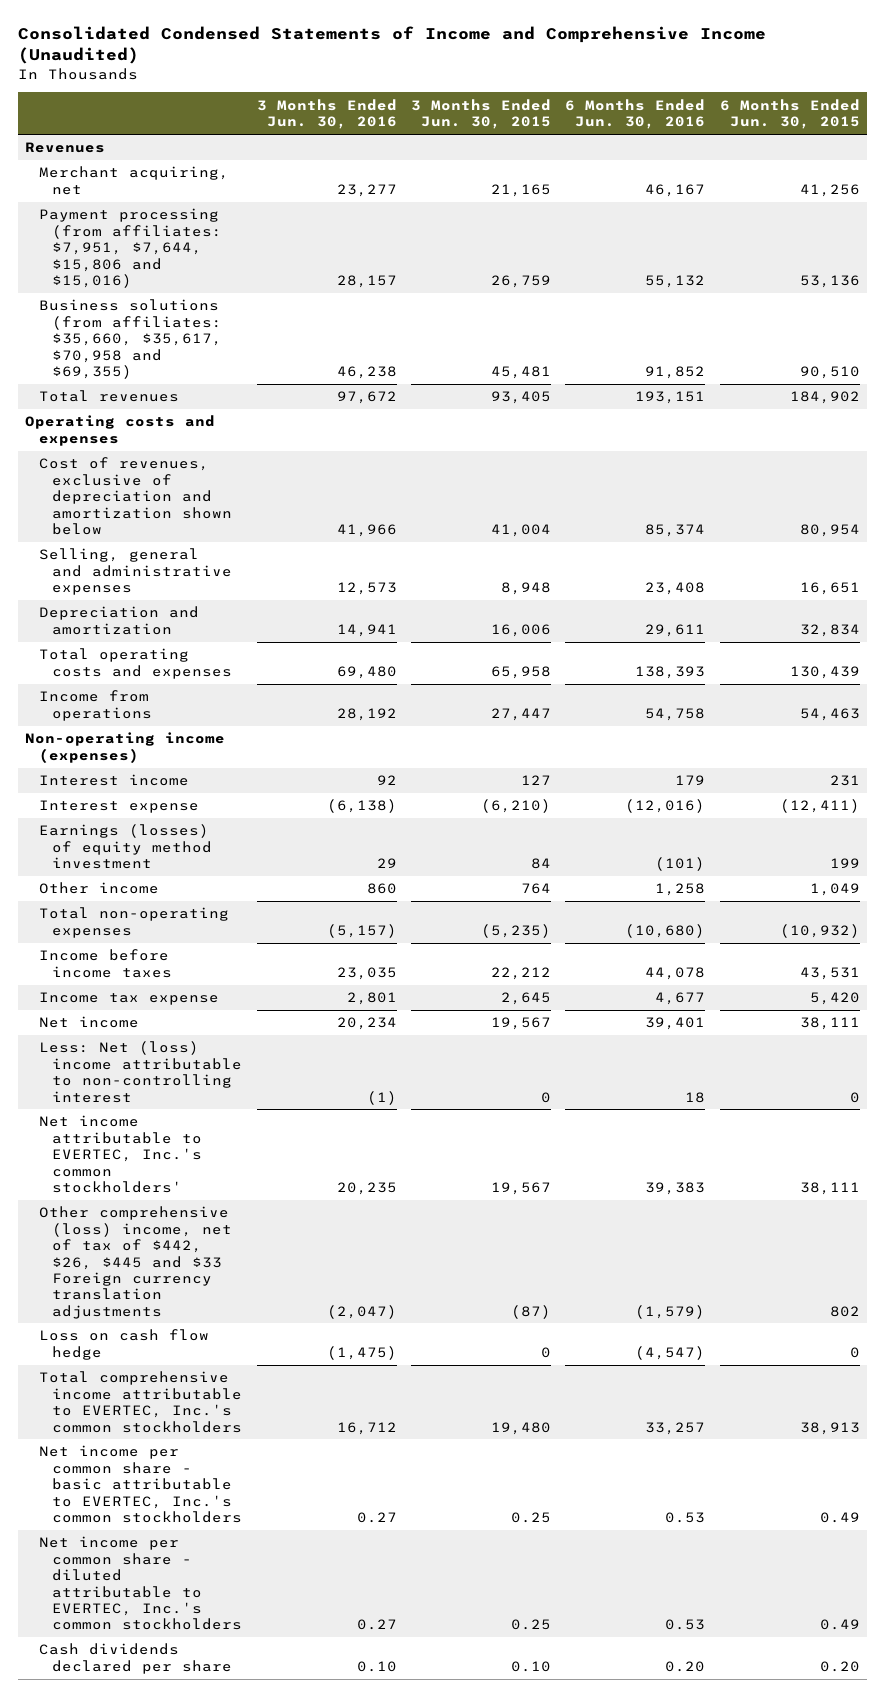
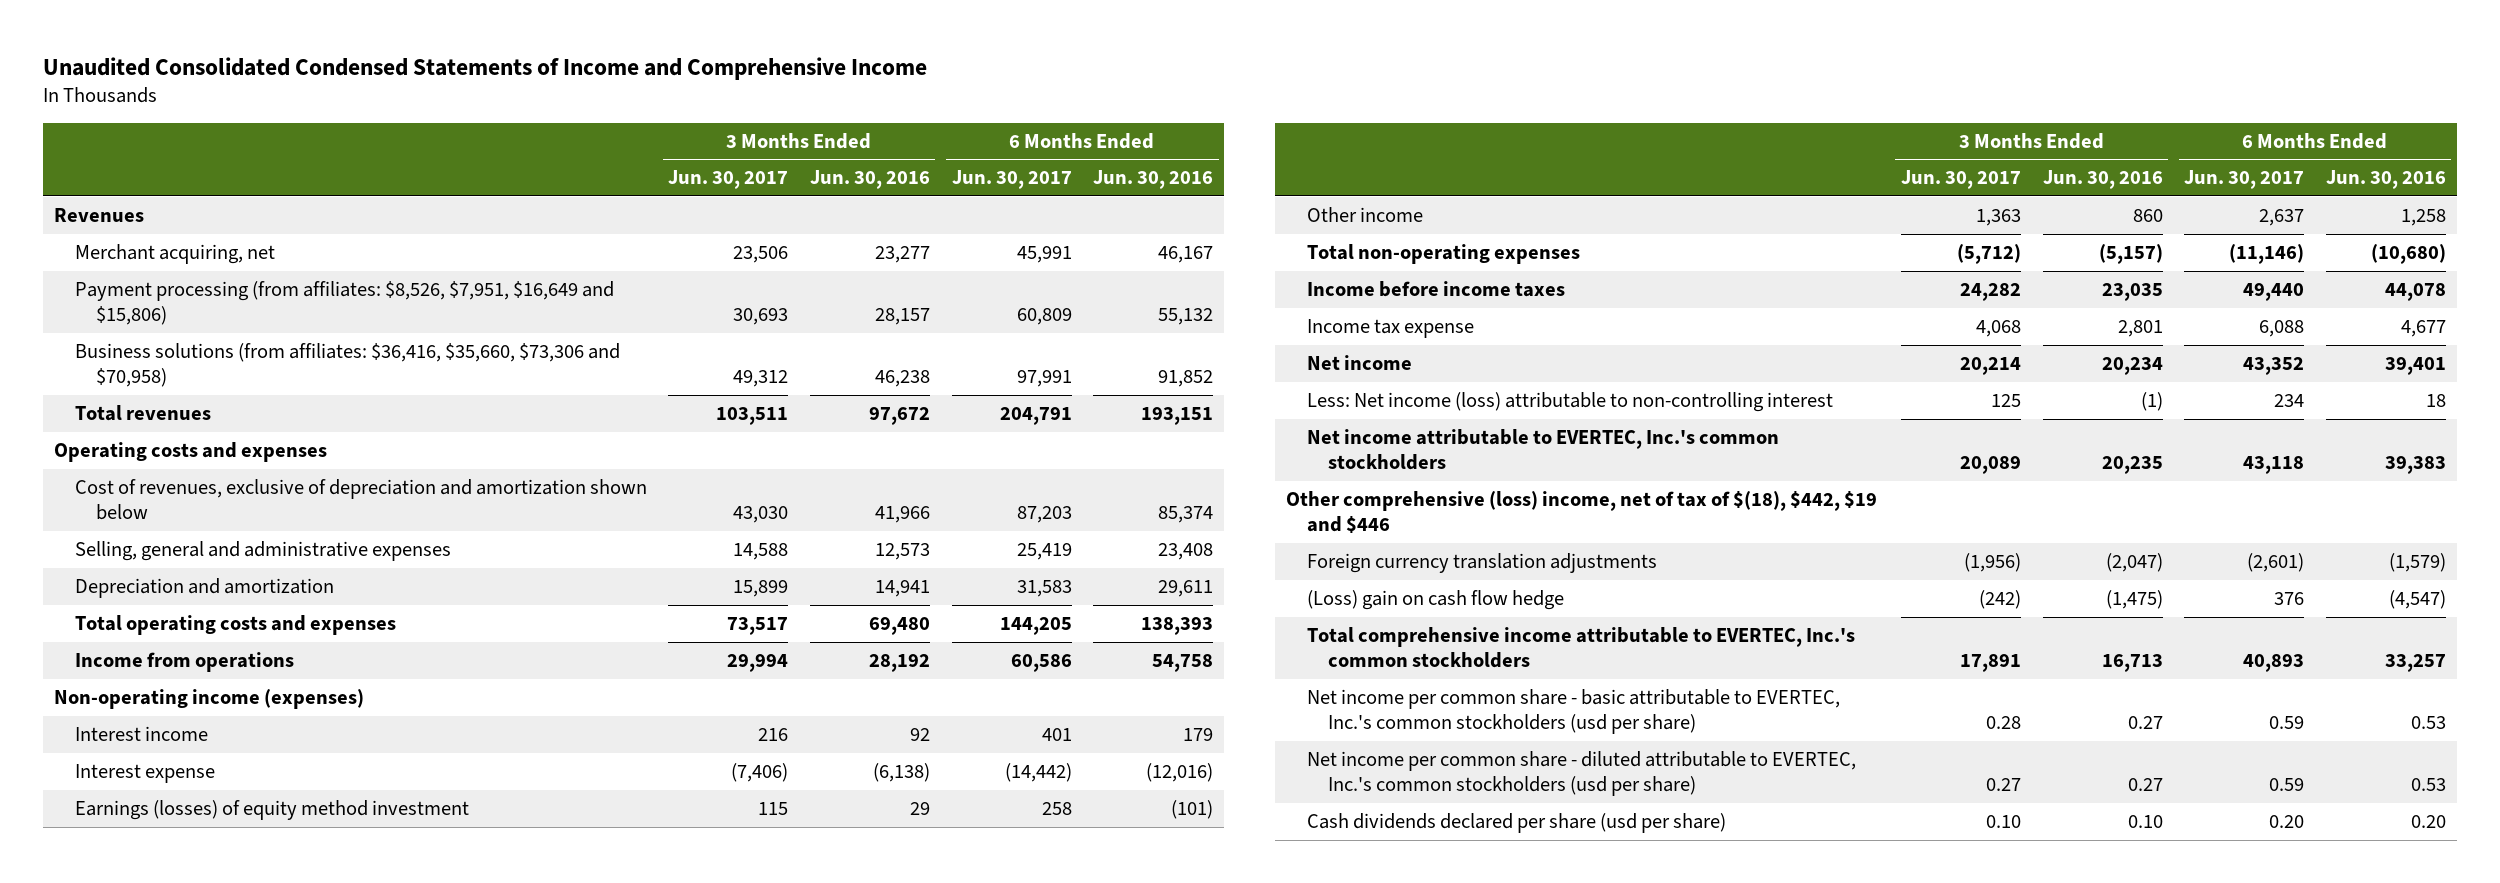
- Consolidated Condensed Statements of Income and Comprehensive Income (Unaudited)
+ Unaudited Consolidated Condensed Statements of Income and Comprehensive Income
- | 3 Months Ended Jun. 30, 2016 | 3 Months Ended Jun. 30, 2015 | 6 Months Ended Jun. 30, 2016 | 6 Months Ended Jun. 30, 2015
+ | 3 Months Ended Jun. 30, 2017 | 3 Months Ended Jun. 30, 2016 | 6 Months Ended Jun. 30, 2017 | 6 Months Ended Jun. 30, 2016
- Payment processing (from affiliates: $7,951, $7,644, $15,806 and $15,016) | 28,157 | 26,759 | 55,132 | 53,136
- Business solutions (from affiliates: $35,660, $35,617, $70,958 and $69,355) | 46,238 | 45,481 | 91,852 | 90,510
+ Payment processing (from affiliates: $8,526, $7,951, $16,649 and $15,806) | 30,693 | 28,157 | 60,809 | 55,132
+ Business solutions (from affiliates: $36,416, $35,660, $73,306 and $70,958) | 49,312 | 46,238 | 97,991 | 91,852
- Less: Net (loss) income attributable to non-controlling interest | (1) | 0 | 18 | 0
- Net income attributable to EVERTEC, Inc.'s common stockholders' | 20,235 | 19,567 | 39,383 | 38,111
- Other comprehensive (loss) income, net of tax of $442, $26, $445 and $33 Foreign currency translation adjustments | (2,047) | (87) | (1,579) | 802
- Loss on cash flow hedge | (1,475) | 0 | (4,547) | 0
- Total comprehensive income attributable to EVERTEC, Inc.'s common stockholders | 16,712 | 19,480 | 33,257 | 38,913
- Net income per common share - basic attributable to EVERTEC, Inc.'s common stockholders | 0.27 | 0.25 | 0.53 | 0.49
- Net income per common share - diluted attributable to EVERTEC, Inc.'s common stockholders | 0.27 | 0.25 | 0.53 | 0.49
- Cash dividends declared per share | 0.10 | 0.10 | 0.20 | 0.20
+ Less: Net income (loss) attributable to non-controlling interest | 125 | (1) | 234 | 18
+ Net income attributable to EVERTEC, Inc.'s common stockholders | 20,089 | 20,235 | 43,118 | 39,383
+ Other comprehensive (loss) income, net of tax of $(18), $442, $19 and $446
+ Foreign currency translation adjustments | (1,956) | (2,047) | (2,601) | (1,579)
+ (Loss) gain on cash flow hedge | (242) | (1,475) | 376 | (4,547)
+ Total comprehensive income attributable to EVERTEC, Inc.'s common stockholders | 17,891 | 16,713 | 40,893 | 33,257
+ Net income per common share - basic attributable to EVERTEC, Inc.'s common stockholders (usd per share) | 0.28 | 0.27 | 0.59 | 0.53
+ Net income per common share - diluted attributable to EVERTEC, Inc.'s common stockholders (usd per share) | 0.27 | 0.27 | 0.59 | 0.53
+ Cash dividends declared per share (usd per share) | 0.10 | 0.10 | 0.20 | 0.20

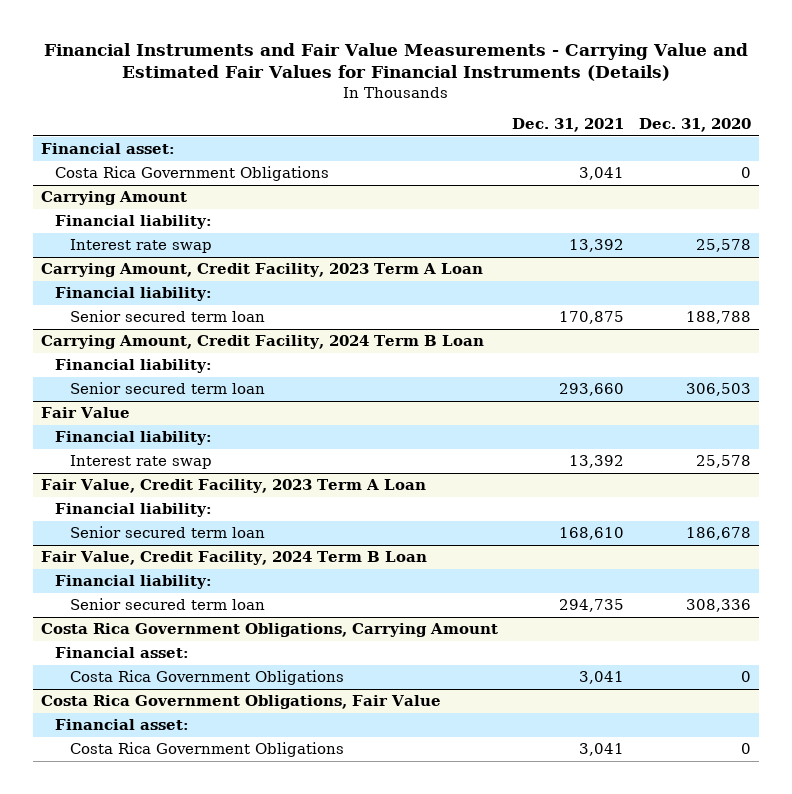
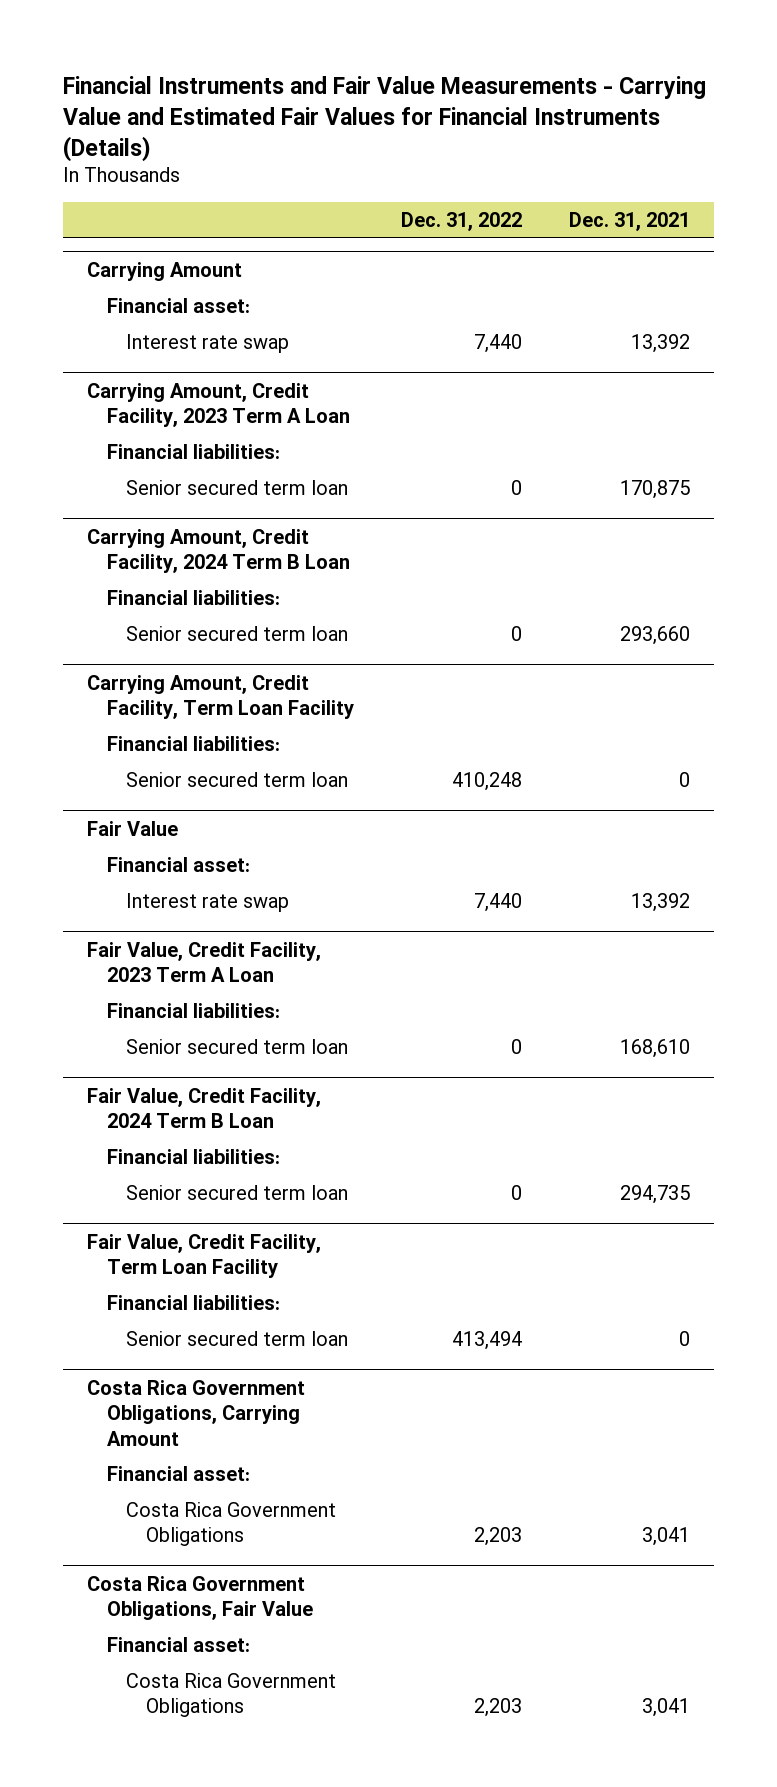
- | Dec. 31, 2021 | Dec. 31, 2020
+ | Dec. 31, 2022 | Dec. 31, 2021
- Financial asset:
- Costa Rica Government Obligations | 3,041 | 0
@ Carrying Amount
- Financial liability:
+ Financial asset:
@ Carrying Amount, Credit Facility, 2023 Term A Loan
- Financial liability:
+ Financial liabilities:
@ Carrying Amount, Credit Facility, 2024 Term B Loan
- Financial liability:
+ Financial liabilities:
+ Carrying Amount, Credit Facility, Term Loan Facility
+ Financial liabilities:
+ Senior secured term loan | 410,248 | 0
@ Fair Value
- Financial liability:
+ Financial asset:
@ Fair Value, Credit Facility, 2023 Term A Loan
- Financial liability:
+ Financial liabilities:
@ Fair Value, Credit Facility, 2024 Term B Loan
- Financial liability:
+ Financial liabilities:
+ Fair Value, Credit Facility, Term Loan Facility
+ Financial liabilities:
+ Senior secured term loan | 413,494 | 0

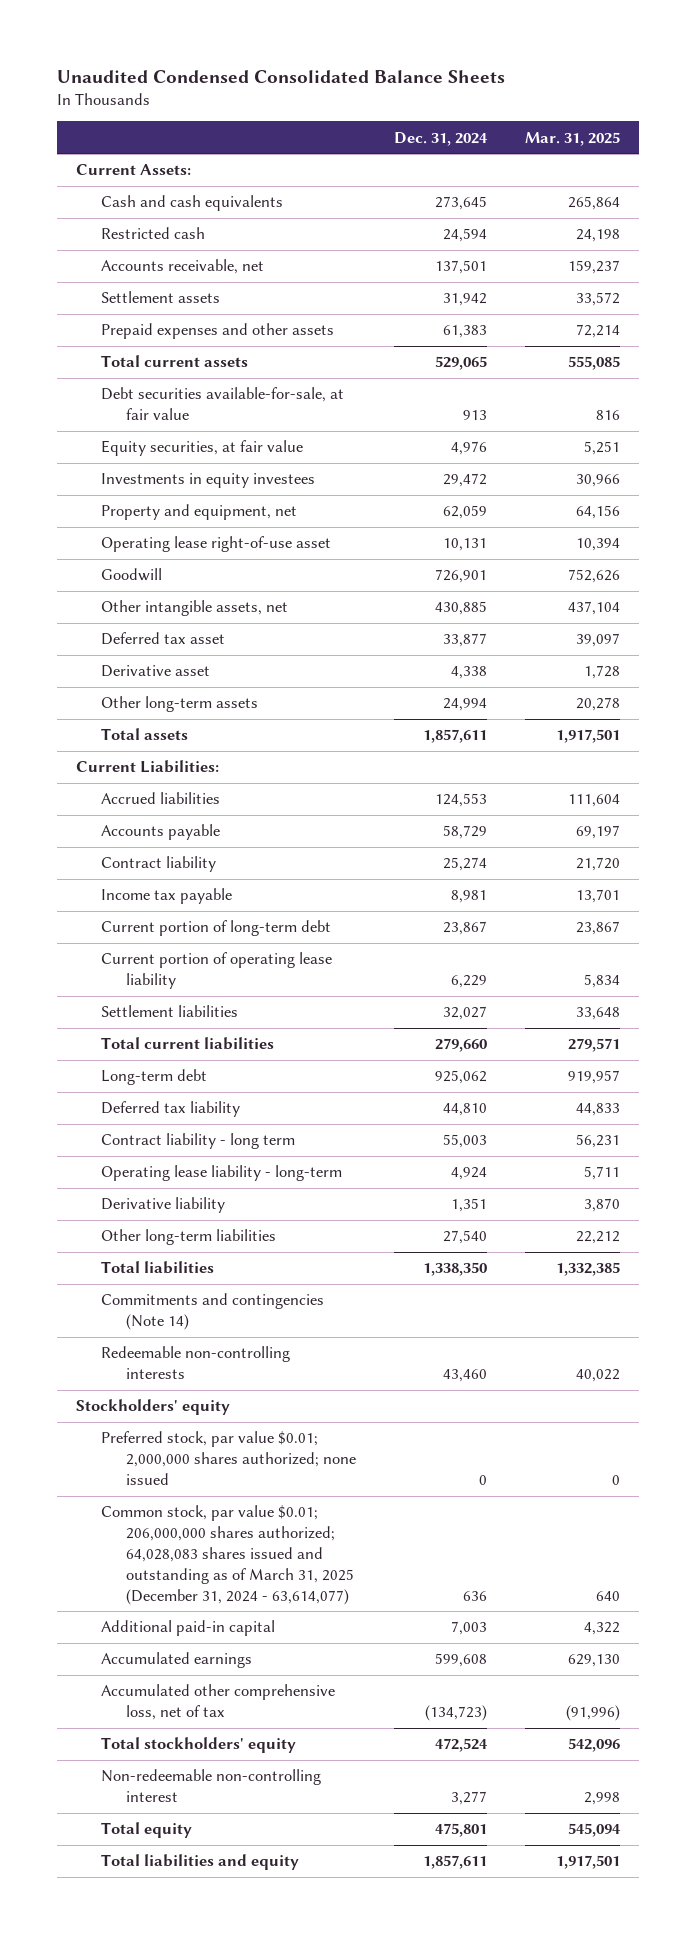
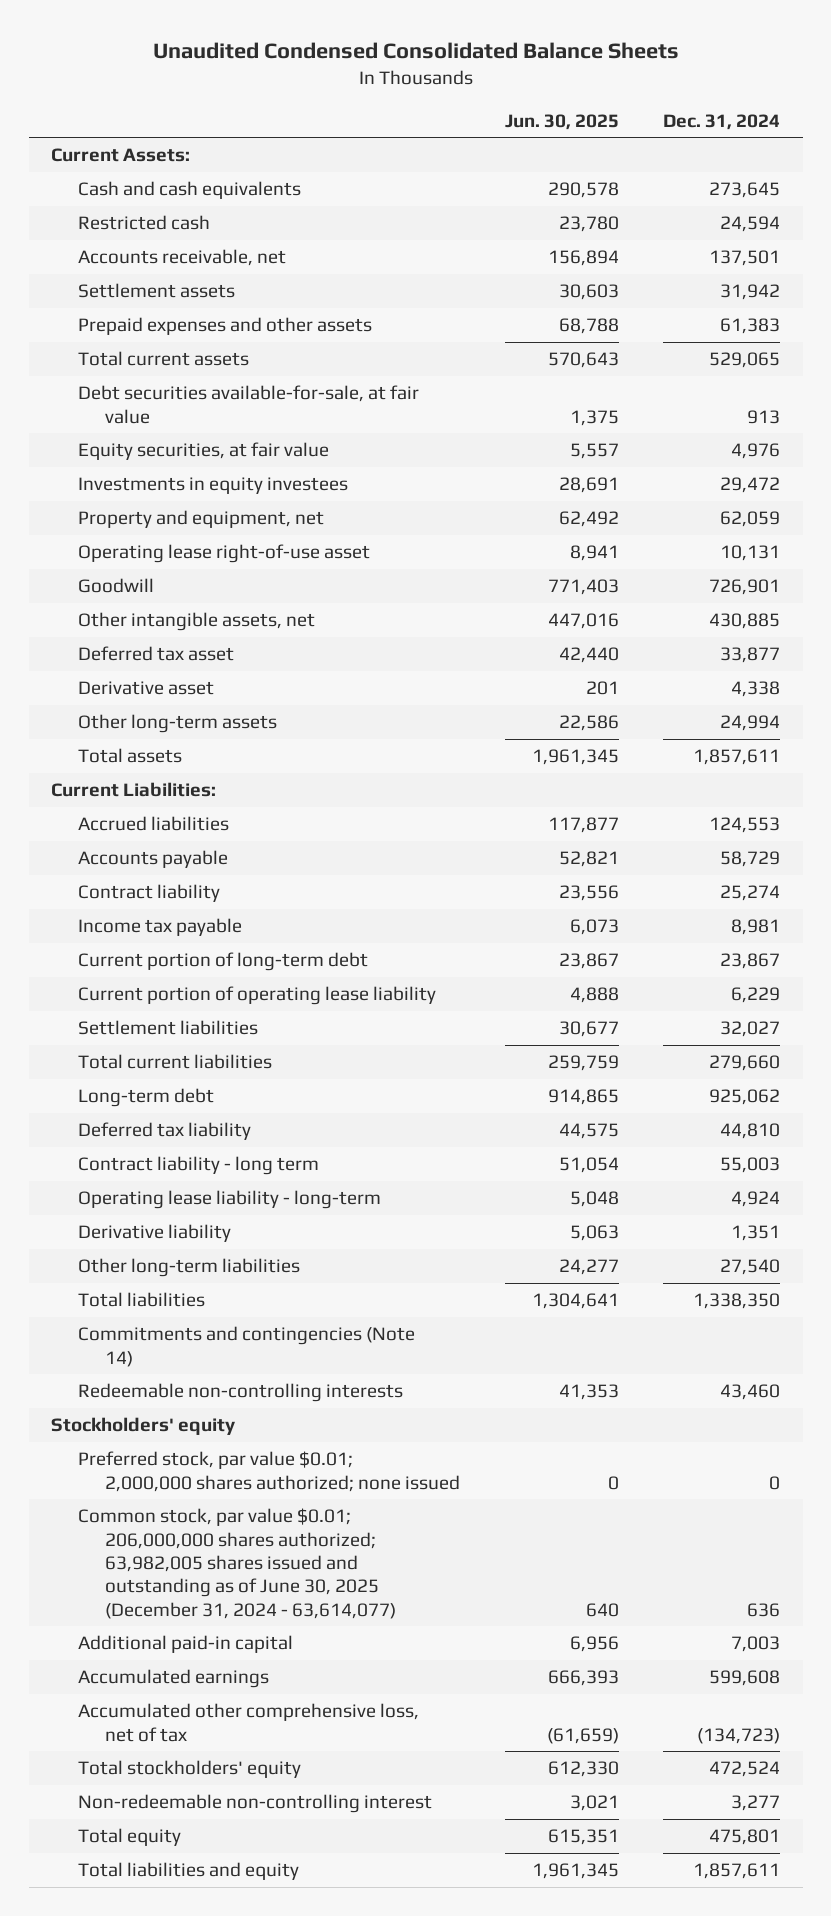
- | Dec. 31, 2024 | Mar. 31, 2025
+ | Jun. 30, 2025 | Dec. 31, 2024
- Common stock, par value $0.01; 206,000,000 shares authorized; 64,028,083 shares issued and outstanding as of March 31, 2025 (December 31, 2024 - 63,614,077) | 636 | 640
+ Common stock, par value $0.01; 206,000,000 shares authorized; 63,982,005 shares issued and outstanding as of June 30, 2025 (December 31, 2024 - 63,614,077) | 640 | 636

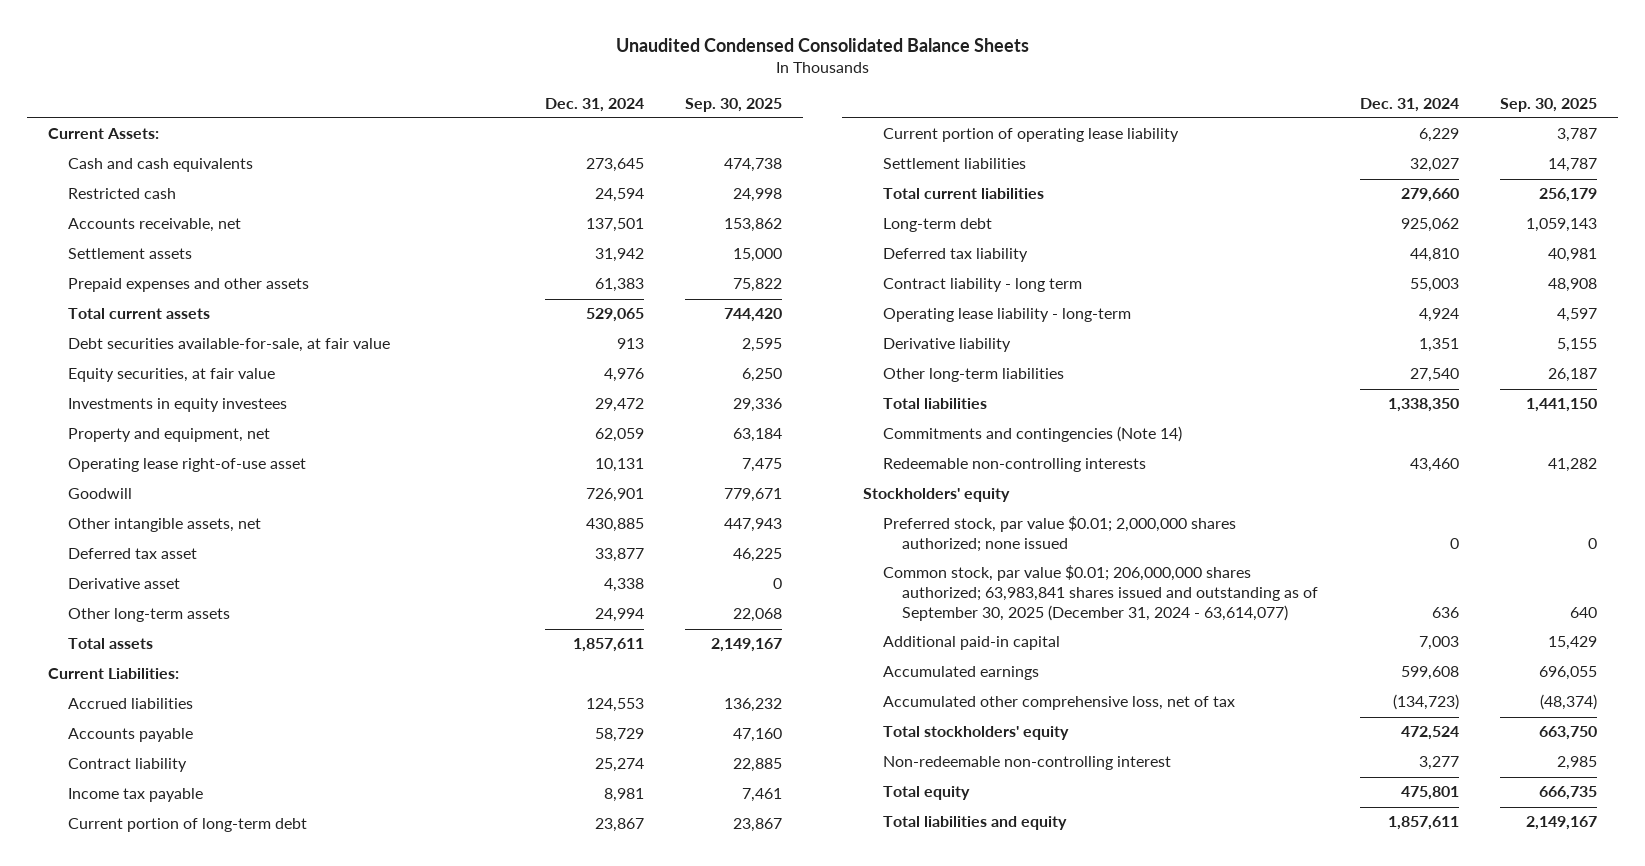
- | Jun. 30, 2025 | Dec. 31, 2024
+ | Dec. 31, 2024 | Sep. 30, 2025
- Common stock, par value $0.01; 206,000,000 shares authorized; 63,982,005 shares issued and outstanding as of June 30, 2025 (December 31, 2024 - 63,614,077) | 640 | 636
+ Common stock, par value $0.01; 206,000,000 shares authorized; 63,983,841 shares issued and outstanding as of September 30, 2025 (December 31, 2024 - 63,614,077) | 636 | 640

